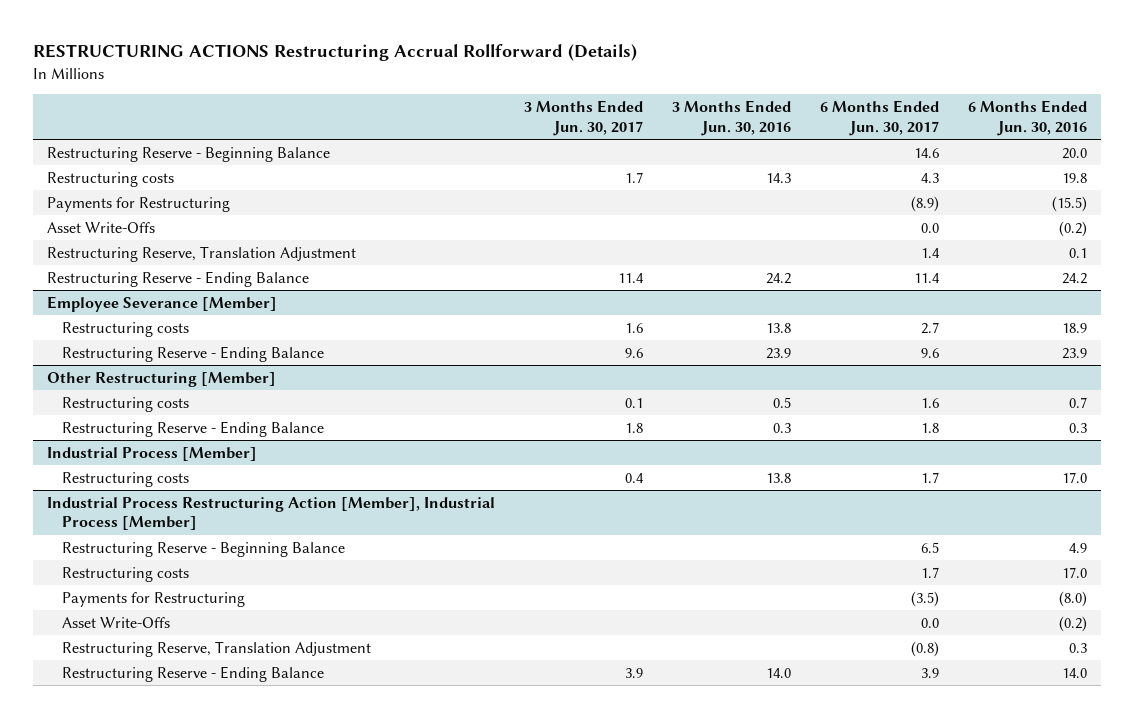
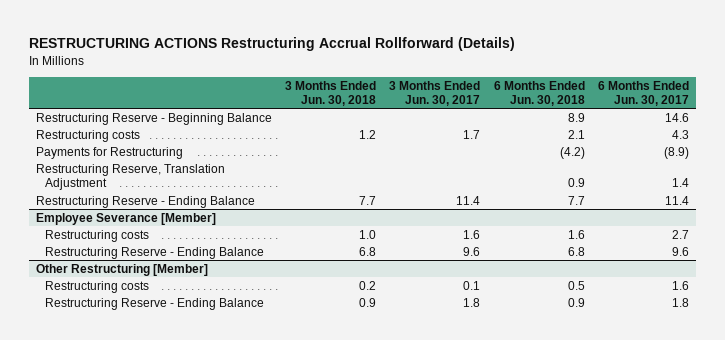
- | 3 Months Ended Jun. 30, 2017 | 3 Months Ended Jun. 30, 2016 | 6 Months Ended Jun. 30, 2017 | 6 Months Ended Jun. 30, 2016
+ | 3 Months Ended Jun. 30, 2018 | 3 Months Ended Jun. 30, 2017 | 6 Months Ended Jun. 30, 2018 | 6 Months Ended Jun. 30, 2017
- Asset Write-Offs | | | 0.0 | (0.2)
- Industrial Process [Member]
- Restructuring costs | 0.4 | 13.8 | 1.7 | 17.0
- Industrial Process Restructuring Action [Member], Industrial Process [Member]
- Restructuring Reserve - Beginning Balance | | | 6.5 | 4.9
- Restructuring costs | | | 1.7 | 17.0
- Payments for Restructuring | | | (3.5) | (8.0)
- Asset Write-Offs | | | 0.0 | (0.2)
- Restructuring Reserve, Translation Adjustment | | | (0.8) | 0.3
- Restructuring Reserve - Ending Balance | 3.9 | 14.0 | 3.9 | 14.0

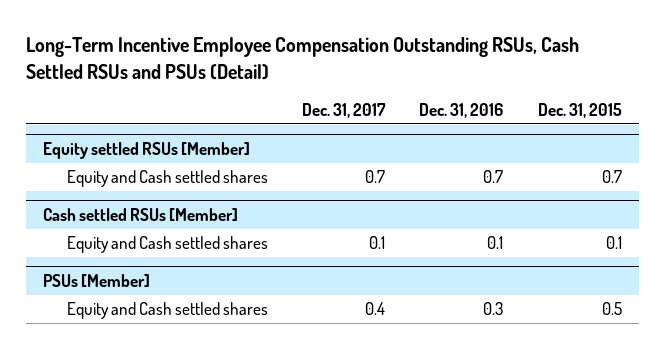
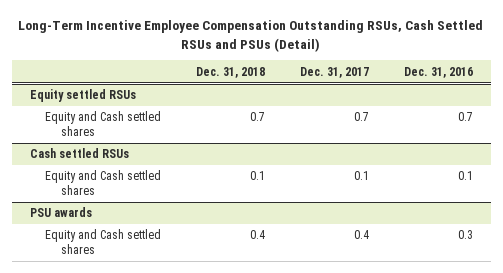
- | Dec. 31, 2017 | Dec. 31, 2016 | Dec. 31, 2015
+ | Dec. 31, 2018 | Dec. 31, 2017 | Dec. 31, 2016
- Equity settled RSUs [Member]
+ Equity settled RSUs
- Cash settled RSUs [Member]
+ Cash settled RSUs
- PSUs [Member]
+ PSU awards

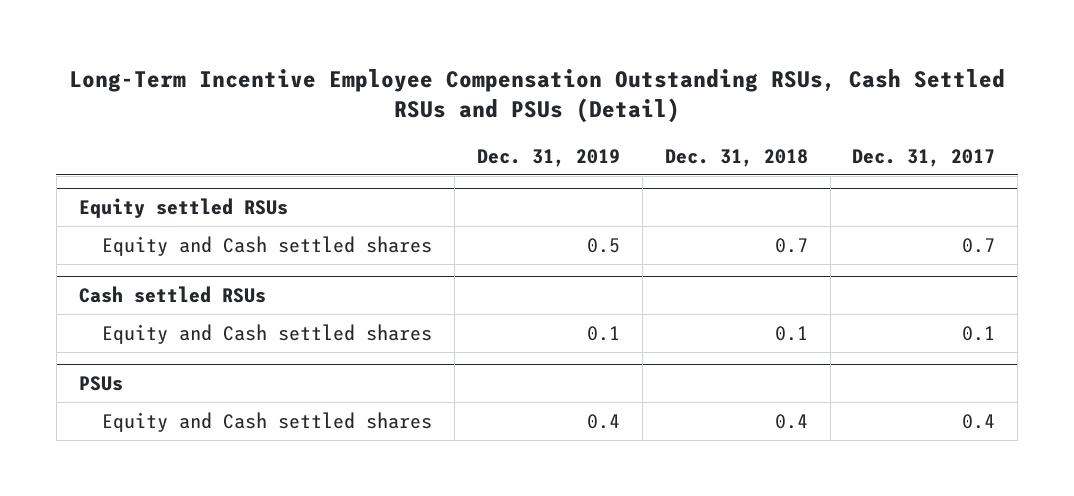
- | Dec. 31, 2018 | Dec. 31, 2017 | Dec. 31, 2016
+ | Dec. 31, 2019 | Dec. 31, 2018 | Dec. 31, 2017
- PSU awards
+ PSUs

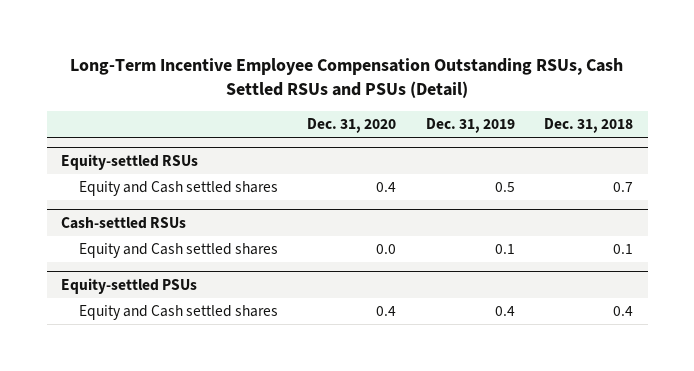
- | Dec. 31, 2019 | Dec. 31, 2018 | Dec. 31, 2017
+ | Dec. 31, 2020 | Dec. 31, 2019 | Dec. 31, 2018
- Equity settled RSUs
+ Equity-settled RSUs
- Cash settled RSUs
+ Cash-settled RSUs
- PSUs
+ Equity-settled PSUs

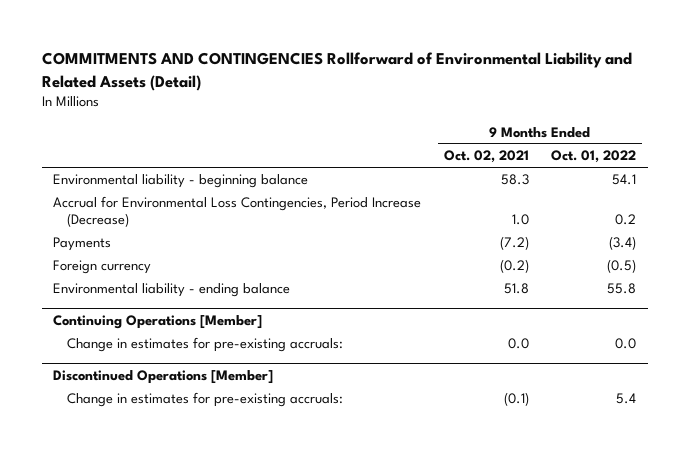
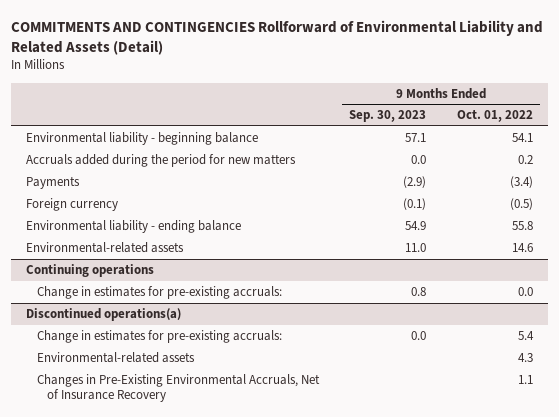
- | 9 Months Ended Oct. 02, 2021 | 9 Months Ended Oct. 01, 2022
+ | 9 Months Ended Sep. 30, 2023 | 9 Months Ended Oct. 01, 2022
- Accrual for Environmental Loss Contingencies, Period Increase (Decrease) | 1.0 | 0.2
+ Accruals added during the period for new matters | 0.0 | 0.2
- Continuing Operations [Member]
+ Environmental-related assets | 11.0 | 14.6
+ Continuing operations
- Discontinued Operations [Member]
+ Discontinued operations(a)
+ Environmental-related assets | | 4.3
+ Changes in Pre-Existing Environmental Accruals, Net of Insurance Recovery | | 1.1

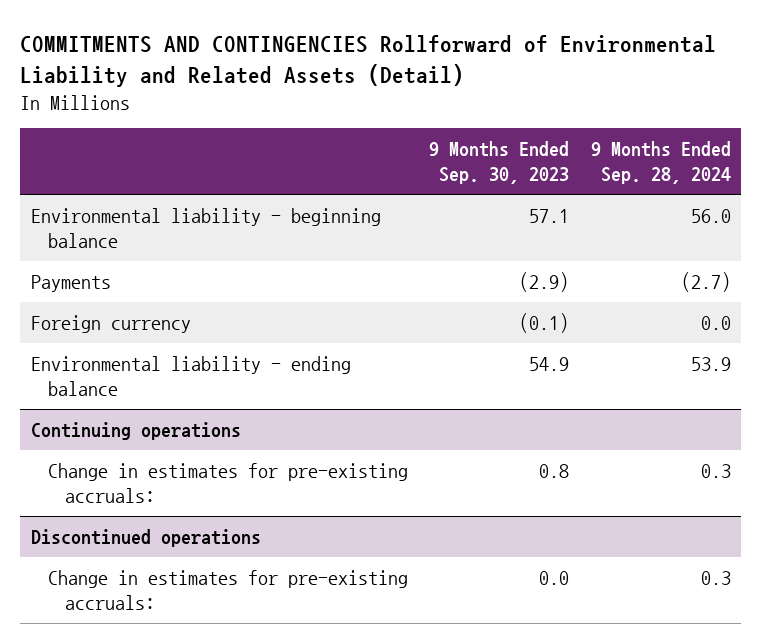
- | 9 Months Ended Sep. 30, 2023 | 9 Months Ended Oct. 01, 2022
+ | 9 Months Ended Sep. 30, 2023 | 9 Months Ended Sep. 28, 2024
- Accruals added during the period for new matters | 0.0 | 0.2
- Environmental-related assets | 11.0 | 14.6
- Discontinued operations(a)
+ Discontinued operations
- Environmental-related assets | | 4.3
- Changes in Pre-Existing Environmental Accruals, Net of Insurance Recovery | | 1.1

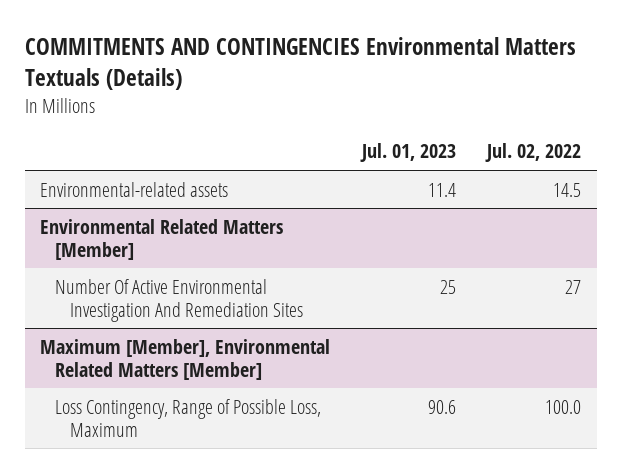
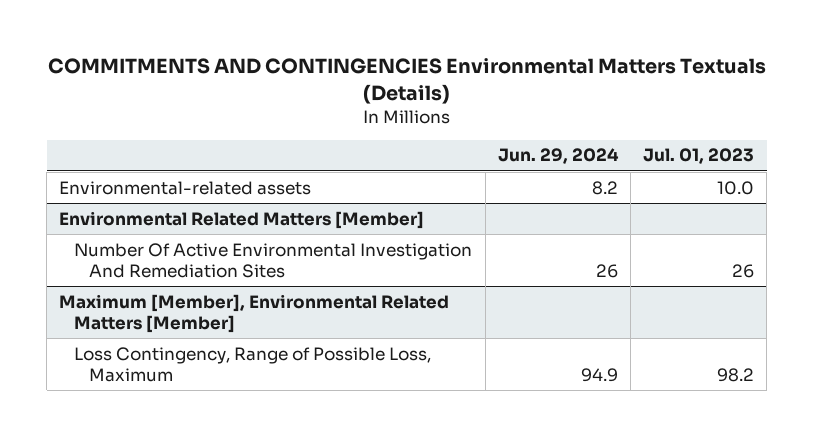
- | Jul. 01, 2023 | Jul. 02, 2022
+ | Jun. 29, 2024 | Jul. 01, 2023
- Environmental-related assets | 11.4 | 14.5
+ Environmental-related assets | 8.2 | 10.0
@ Environmental Related Matters [Member]
- Number Of Active Environmental Investigation And Remediation Sites | 25 | 27
+ Number Of Active Environmental Investigation And Remediation Sites | 26 | 26
@ Maximum [Member], Environmental Related Matters [Member]
- Loss Contingency, Range of Possible Loss, Maximum | 90.6 | 100.0
+ Loss Contingency, Range of Possible Loss, Maximum | 94.9 | 98.2

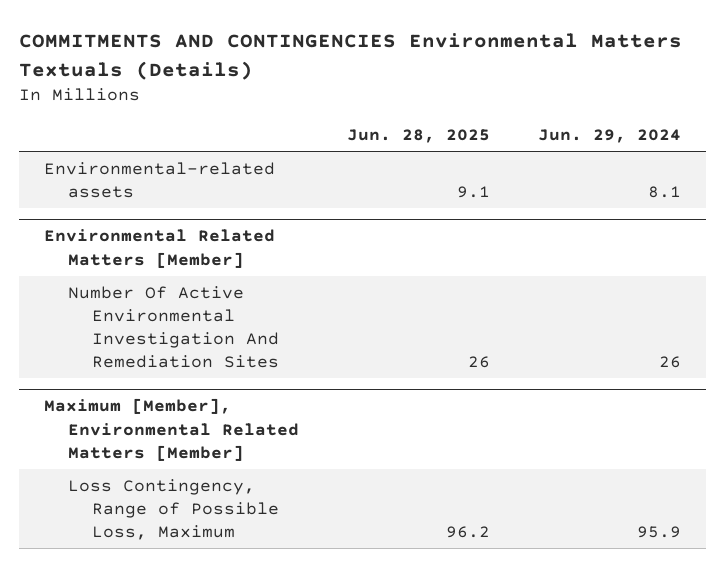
- | Jun. 29, 2024 | Jul. 01, 2023
+ | Jun. 28, 2025 | Jun. 29, 2024
- Environmental-related assets | 8.2 | 10.0
+ Environmental-related assets | 9.1 | 8.1
@ Maximum [Member], Environmental Related Matters [Member]
- Loss Contingency, Range of Possible Loss, Maximum | 94.9 | 98.2
+ Loss Contingency, Range of Possible Loss, Maximum | 96.2 | 95.9

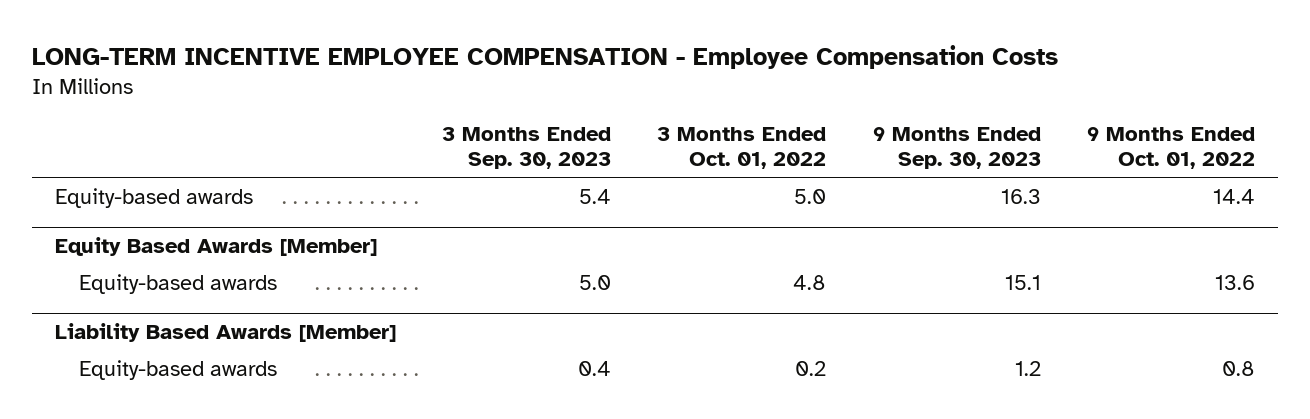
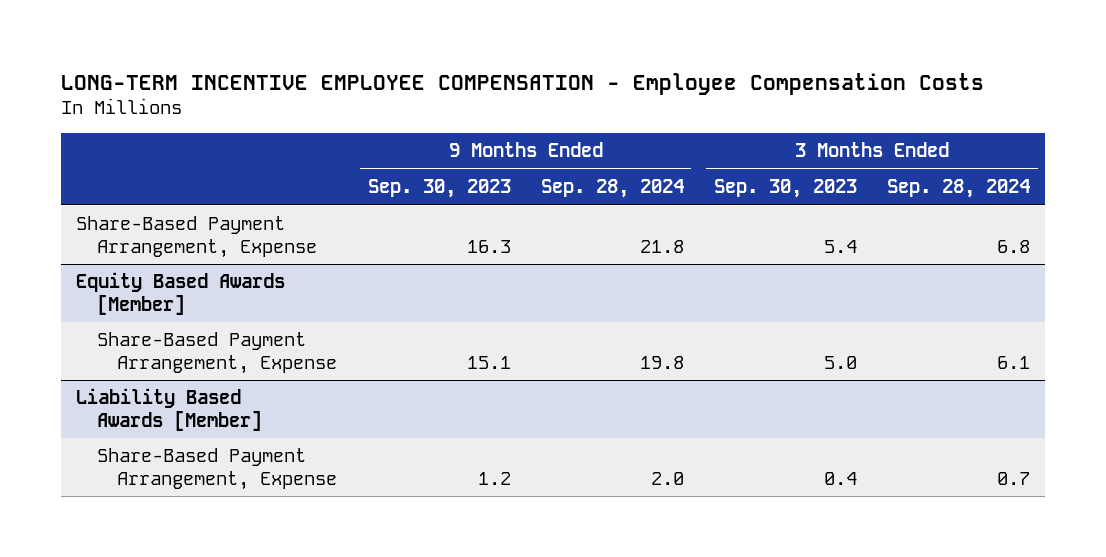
- | 3 Months Ended Sep. 30, 2023 | 3 Months Ended Oct. 01, 2022 | 9 Months Ended Sep. 30, 2023 | 9 Months Ended Oct. 01, 2022
+ | 9 Months Ended Sep. 30, 2023 | 9 Months Ended Sep. 28, 2024 | 3 Months Ended Sep. 30, 2023 | 3 Months Ended Sep. 28, 2024
- Equity-based awards | 5.4 | 5.0 | 16.3 | 14.4
+ Share-Based Payment Arrangement, Expense | 16.3 | 21.8 | 5.4 | 6.8
@ Equity Based Awards [Member]
- Equity-based awards | 5.0 | 4.8 | 15.1 | 13.6
+ Share-Based Payment Arrangement, Expense | 15.1 | 19.8 | 5.0 | 6.1
@ Liability Based Awards [Member]
- Equity-based awards | 0.4 | 0.2 | 1.2 | 0.8
+ Share-Based Payment Arrangement, Expense | 1.2 | 2.0 | 0.4 | 0.7

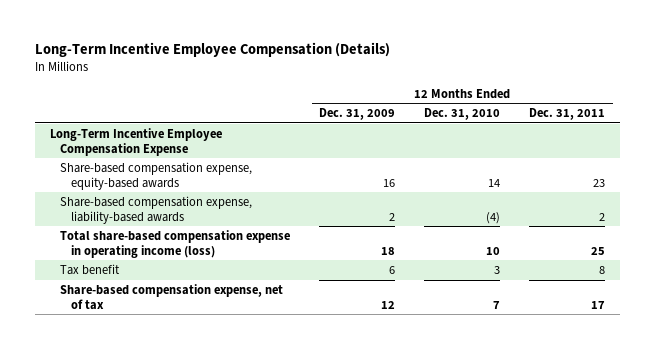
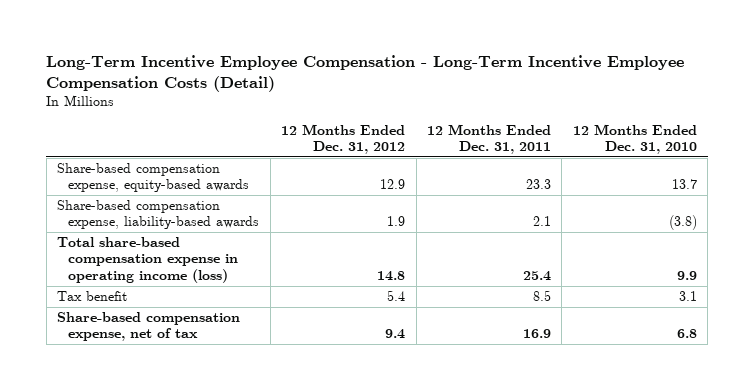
- Long-Term Incentive Employee Compensation (Details)
+ Long-Term Incentive Employee Compensation - Long-Term Incentive Employee Compensation Costs (Detail)
- | 12 Months Ended Dec. 31, 2009 | 12 Months Ended Dec. 31, 2010 | 12 Months Ended Dec. 31, 2011
+ | 12 Months Ended Dec. 31, 2012 | 12 Months Ended Dec. 31, 2011 | 12 Months Ended Dec. 31, 2010
- Long-Term Incentive Employee Compensation Expense
- Share-based compensation expense, equity-based awards | 16 | 14 | 23
- Share-based compensation expense, liability-based awards | 2 | (4) | 2
- Total share-based compensation expense in operating income (loss) | 18 | 10 | 25
- Tax benefit | 6 | 3 | 8
- Share-based compensation expense, net of tax | 12 | 7 | 17
+ Share-based compensation expense, equity-based awards | 12.9 | 23.3 | 13.7
+ Share-based compensation expense, liability-based awards | 1.9 | 2.1 | (3.8)
+ Total share-based compensation expense in operating income (loss) | 14.8 | 25.4 | 9.9
+ Tax benefit | 5.4 | 8.5 | 3.1
+ Share-based compensation expense, net of tax | 9.4 | 16.9 | 6.8

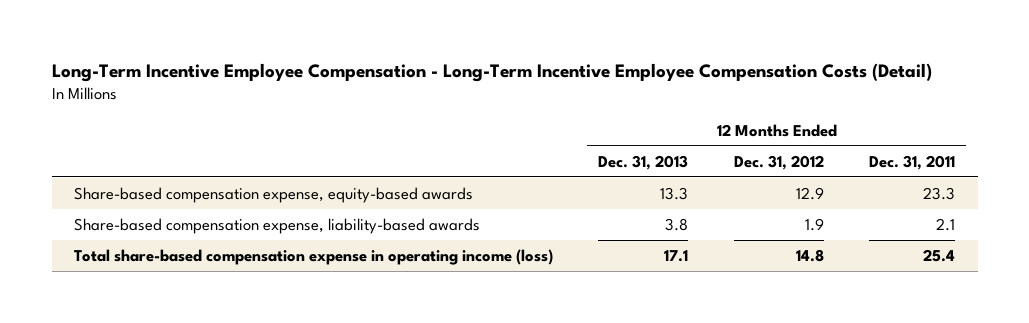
- | 12 Months Ended Dec. 31, 2012 | 12 Months Ended Dec. 31, 2011 | 12 Months Ended Dec. 31, 2010
+ | 12 Months Ended Dec. 31, 2013 | 12 Months Ended Dec. 31, 2012 | 12 Months Ended Dec. 31, 2011
- Tax benefit | 5.4 | 8.5 | 3.1
- Share-based compensation expense, net of tax | 9.4 | 16.9 | 6.8

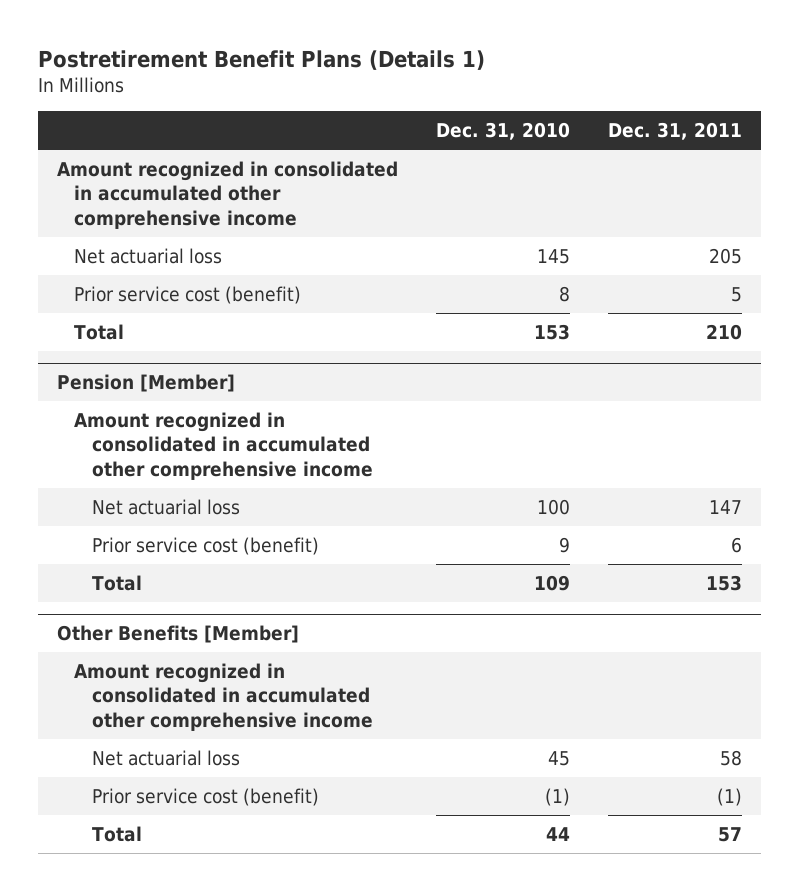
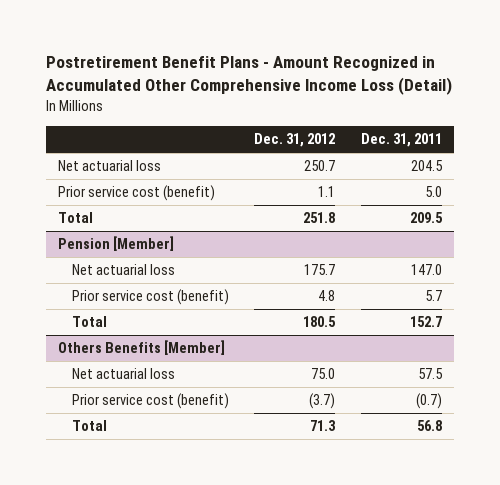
- Postretirement Benefit Plans (Details 1)
+ Postretirement Benefit Plans - Amount Recognized in Accumulated Other Comprehensive Income Loss (Detail)
- | Dec. 31, 2010 | Dec. 31, 2011
+ | Dec. 31, 2012 | Dec. 31, 2011
- Amount recognized in consolidated in accumulated other comprehensive income
- Net actuarial loss | 145 | 205
- Prior service cost (benefit) | 8 | 5
- Total | 153 | 210
+ Net actuarial loss | 250.7 | 204.5
+ Prior service cost (benefit) | 1.1 | 5.0
+ Total | 251.8 | 209.5
@ Pension [Member]
- Amount recognized in consolidated in accumulated other comprehensive income
- Net actuarial loss | 100 | 147
- Prior service cost (benefit) | 9 | 6
- Total | 109 | 153
- Other Benefits [Member]
- Amount recognized in consolidated in accumulated other comprehensive income
- Net actuarial loss | 45 | 58
- Prior service cost (benefit) | (1) | (1)
- Total | 44 | 57
@ Pension [Member]
+ Net actuarial loss | 175.7 | 147.0
+ Prior service cost (benefit) | 4.8 | 5.7
+ Total | 180.5 | 152.7
+ Others Benefits [Member]
+ Net actuarial loss | 75.0 | 57.5
+ Prior service cost (benefit) | (3.7) | (0.7)
+ Total | 71.3 | 56.8

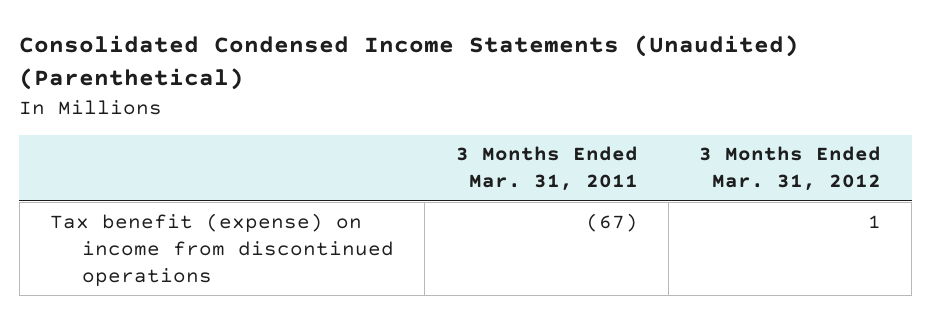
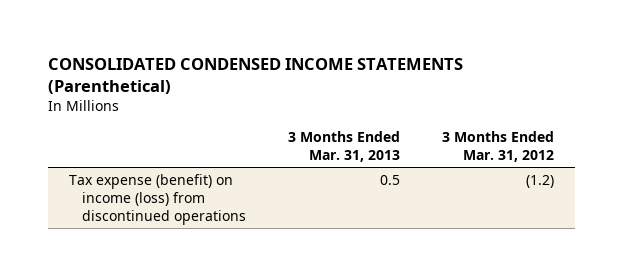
- Consolidated Condensed Income Statements (Unaudited) (Parenthetical)
+ CONSOLIDATED CONDENSED INCOME STATEMENTS (Parenthetical)
- | 3 Months Ended Mar. 31, 2011 | 3 Months Ended Mar. 31, 2012
+ | 3 Months Ended Mar. 31, 2013 | 3 Months Ended Mar. 31, 2012
- Tax benefit (expense) on income from discontinued operations | (67) | 1
+ Tax expense (benefit) on income (loss) from discontinued operations | 0.5 | (1.2)

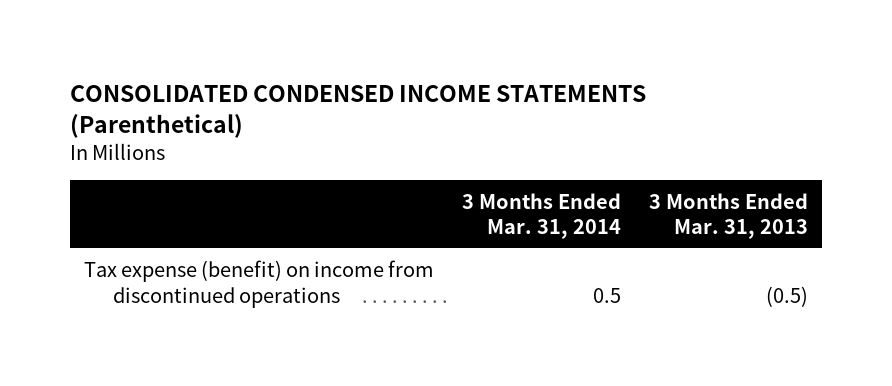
- | 3 Months Ended Mar. 31, 2013 | 3 Months Ended Mar. 31, 2012
+ | 3 Months Ended Mar. 31, 2014 | 3 Months Ended Mar. 31, 2013
- Tax expense (benefit) on income (loss) from discontinued operations | 0.5 | (1.2)
+ Tax expense (benefit) on income from discontinued operations | 0.5 | (0.5)

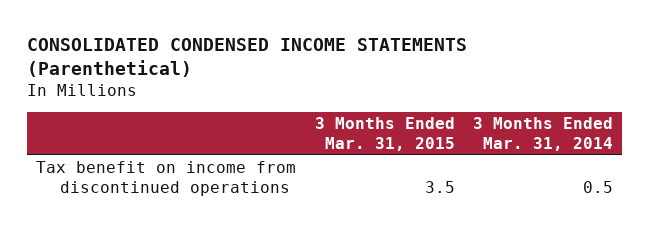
- | 3 Months Ended Mar. 31, 2014 | 3 Months Ended Mar. 31, 2013
+ | 3 Months Ended Mar. 31, 2015 | 3 Months Ended Mar. 31, 2014
- Tax expense (benefit) on income from discontinued operations | 0.5 | (0.5)
+ Tax benefit on income from discontinued operations | 3.5 | 0.5

